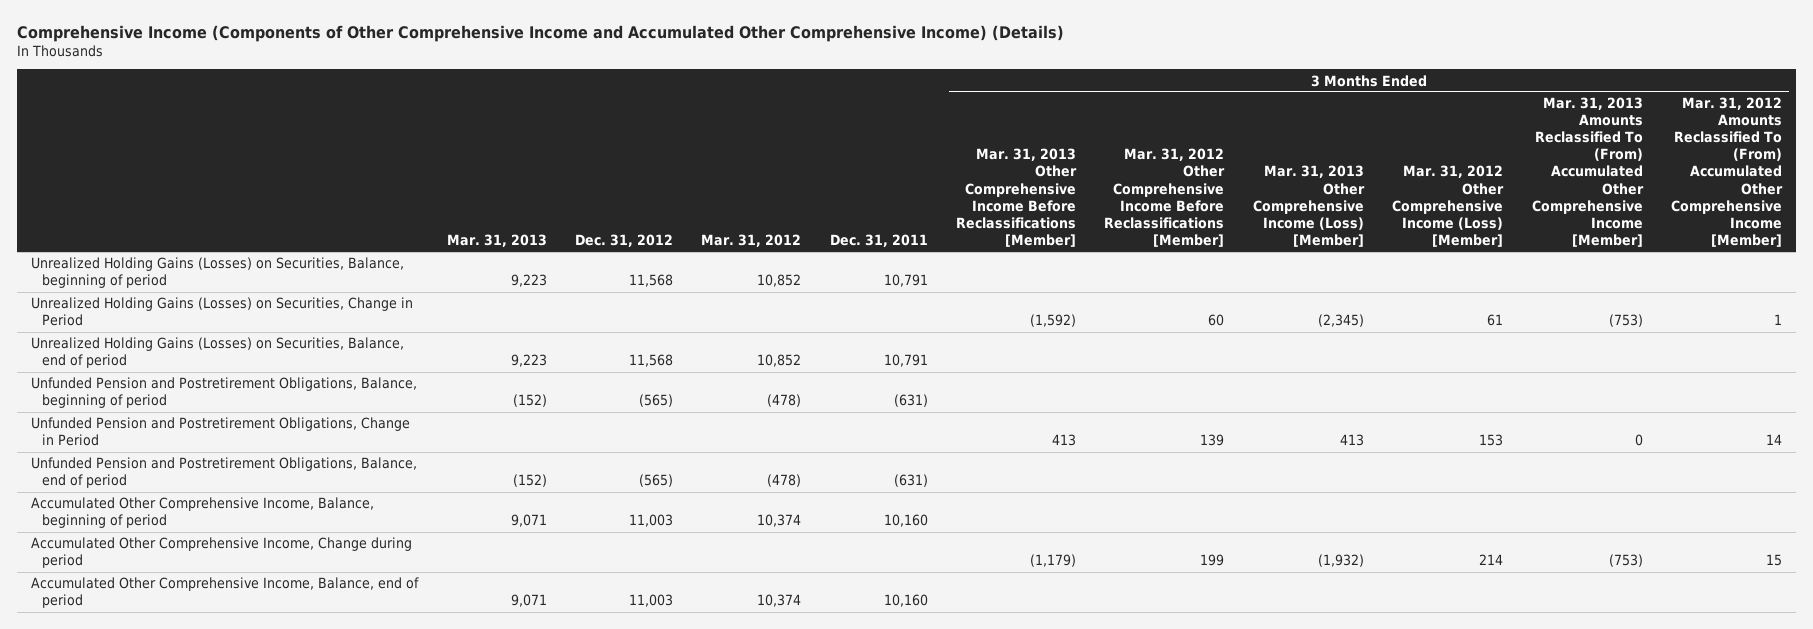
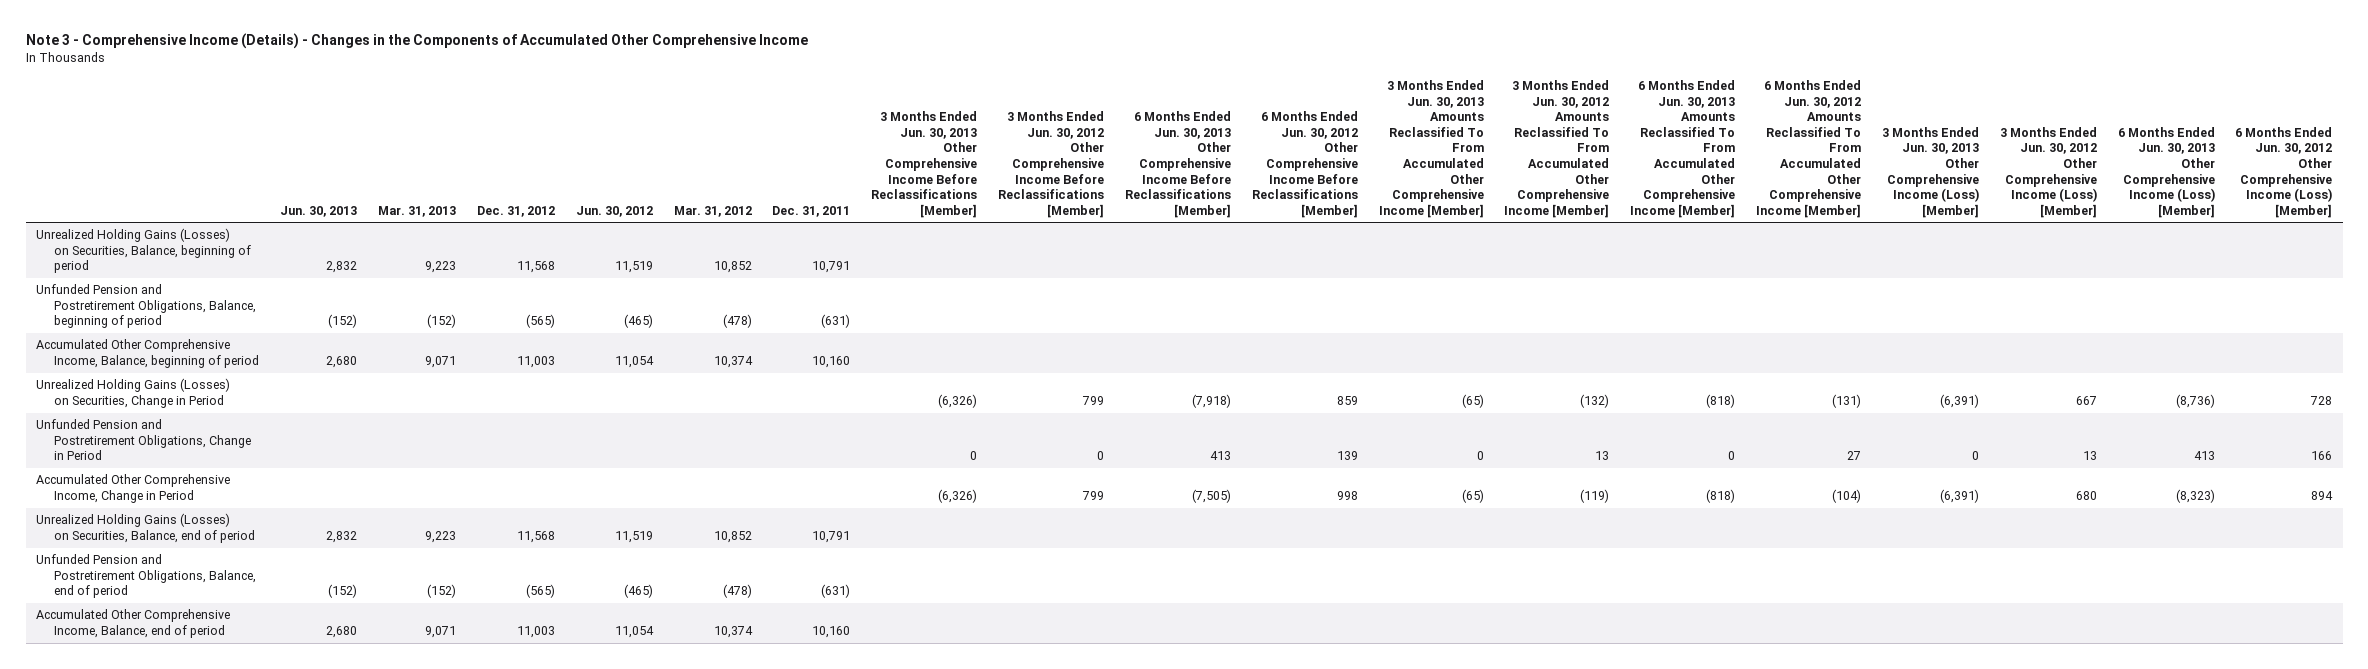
- Comprehensive Income (Components of Other Comprehensive Income and Accumulated Other Comprehensive Income) (Details)
+ Note 3 - Comprehensive Income (Details) - Changes in the Components of Accumulated Other Comprehensive Income
- | Mar. 31, 2013 | Dec. 31, 2012 | Mar. 31, 2012 | Dec. 31, 2011 | 3 Months Ended Mar. 31, 2013 Other Comprehensive Income Before Reclassifications [Member] | 3 Months Ended Mar. 31, 2012 Other Comprehensive Income Before Reclassifications [Member] | 3 Months Ended Mar. 31, 2013 Other Comprehensive Income (Loss) [Member] | 3 Months Ended Mar. 31, 2012 Other Comprehensive Income (Loss) [Member] | 3 Months Ended Mar. 31, 2013 Amounts Reclassified To (From) Accumulated Other Comprehensive Income [Member] | 3 Months Ended Mar. 31, 2012 Amounts Reclassified To (From) Accumulated Other Comprehensive Income [Member]
+ | Jun. 30, 2013 | Mar. 31, 2013 | Dec. 31, 2012 | Jun. 30, 2012 | Mar. 31, 2012 | Dec. 31, 2011 | 3 Months Ended Jun. 30, 2013 Other Comprehensive Income Before Reclassifications [Member] | 3 Months Ended Jun. 30, 2012 Other Comprehensive Income Before Reclassifications [Member] | 6 Months Ended Jun. 30, 2013 Other Comprehensive Income Before Reclassifications [Member] | 6 Months Ended Jun. 30, 2012 Other Comprehensive Income Before Reclassifications [Member] | 3 Months Ended Jun. 30, 2013 Amounts Reclassified To From Accumulated Other Comprehensive Income [Member] | 3 Months Ended Jun. 30, 2012 Amounts Reclassified To From Accumulated Other Comprehensive Income [Member] | 6 Months Ended Jun. 30, 2013 Amounts Reclassified To From Accumulated Other Comprehensive Income [Member] | 6 Months Ended Jun. 30, 2012 Amounts Reclassified To From Accumulated Other Comprehensive Income [Member] | 3 Months Ended Jun. 30, 2013 Other Comprehensive Income (Loss) [Member] | 3 Months Ended Jun. 30, 2012 Other Comprehensive Income (Loss) [Member] | 6 Months Ended Jun. 30, 2013 Other Comprehensive Income (Loss) [Member] | 6 Months Ended Jun. 30, 2012 Other Comprehensive Income (Loss) [Member]
moved up: Accumulated Other Comprehensive Income, Balance, beginning of period | 2,680 | 9,071 | 11,003 | 11,054 | 10,374 | 10,160 | | | | | | | | | | | |
moved down: Unrealized Holding Gains (Losses) on Securities, Change in Period | | | | | | | (6,326) | 799 | (7,918) | 859 | (65) | (132) | (818) | (131) | (6,391) | 667 | (8,736) | 728
+ Accumulated Other Comprehensive Income, Change in Period | | | | | | | (6,326) | 799 | (7,505) | 998 | (65) | (119) | (818) | (104) | (6,391) | 680 | (8,323) | 894
moved down: Unrealized Holding Gains (Losses) on Securities, Balance, end of period | 2,832 | 9,223 | 11,568 | 11,519 | 10,852 | 10,791 | | | | | | | | | | | |
- Accumulated Other Comprehensive Income, Change during period | | | | | (1,179) | 199 | (1,932) | 214 | (753) | 15

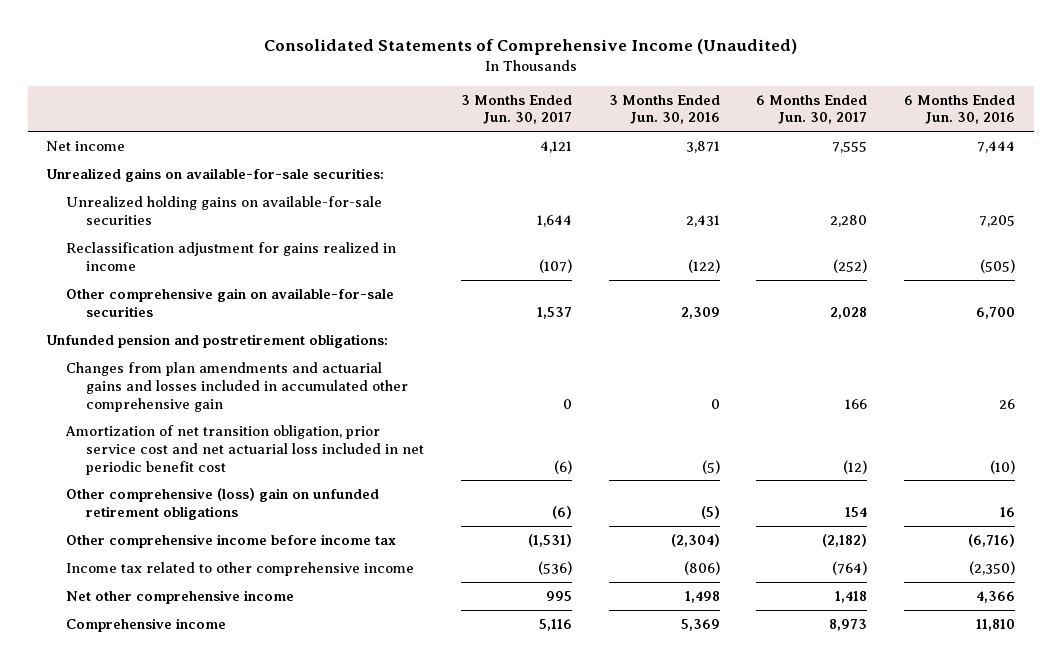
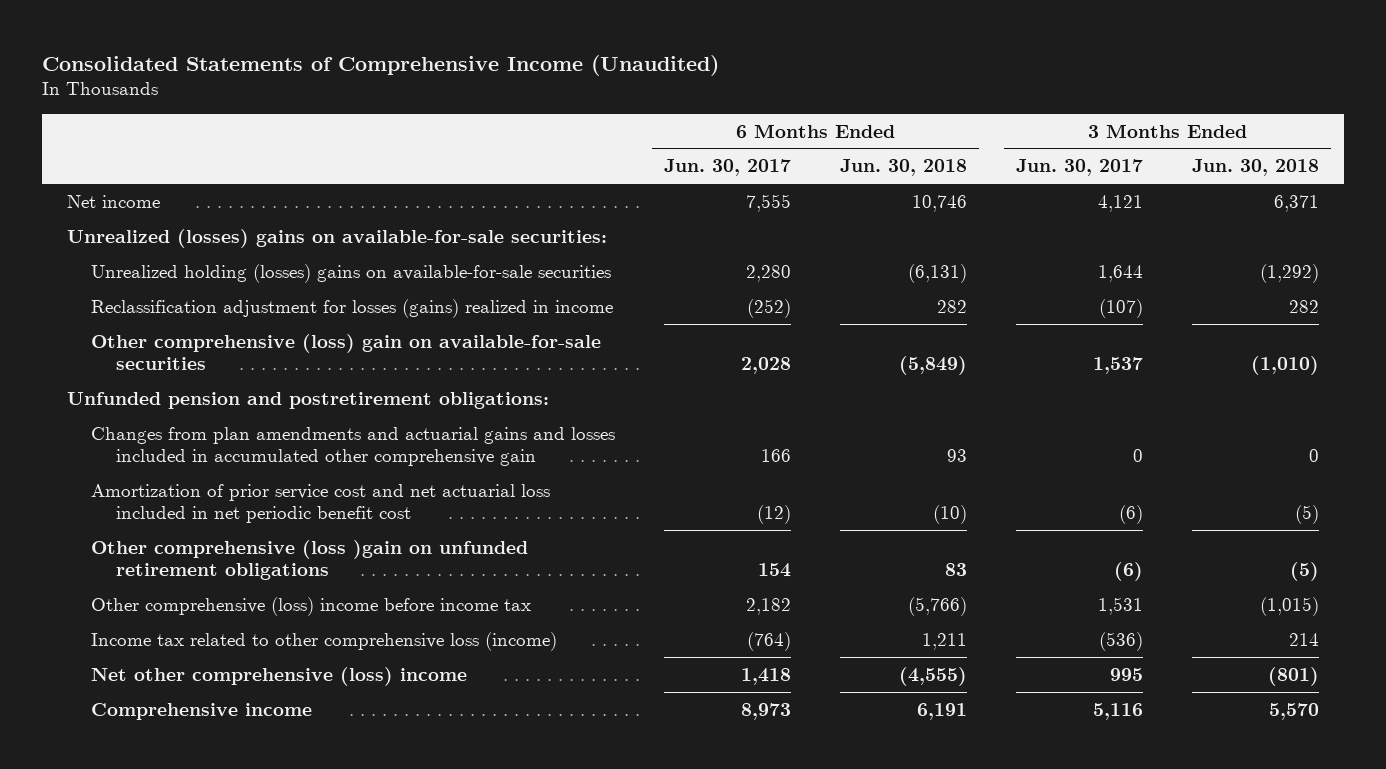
- | 3 Months Ended Jun. 30, 2017 | 3 Months Ended Jun. 30, 2016 | 6 Months Ended Jun. 30, 2017 | 6 Months Ended Jun. 30, 2016
+ | 6 Months Ended Jun. 30, 2017 | 6 Months Ended Jun. 30, 2018 | 3 Months Ended Jun. 30, 2017 | 3 Months Ended Jun. 30, 2018
- Unrealized gains on available-for-sale securities:
- Unrealized holding gains on available-for-sale securities | 1,644 | 2,431 | 2,280 | 7,205
- Reclassification adjustment for gains realized in income | (107) | (122) | (252) | (505)
- Other comprehensive gain on available-for-sale securities | 1,537 | 2,309 | 2,028 | 6,700
+ Unrealized (losses) gains on available-for-sale securities:
+ Unrealized holding (losses) gains on available-for-sale securities | 2,280 | (6,131) | 1,644 | (1,292)
+ Reclassification adjustment for losses (gains) realized in income | (252) | 282 | (107) | 282
+ Other comprehensive (loss) gain on available-for-sale securities | 2,028 | (5,849) | 1,537 | (1,010)
- Amortization of net transition obligation, prior service cost and net actuarial loss included in net periodic benefit cost | (6) | (5) | (12) | (10)
- Other comprehensive (loss) gain on unfunded retirement obligations | (6) | (5) | 154 | 16
- Other comprehensive income before income tax | (1,531) | (2,304) | (2,182) | (6,716)
- Income tax related to other comprehensive income | (536) | (806) | (764) | (2,350)
- Net other comprehensive income | 995 | 1,498 | 1,418 | 4,366
+ Amortization of prior service cost and net actuarial loss included in net periodic benefit cost | (12) | (10) | (6) | (5)
+ Other comprehensive (loss )gain on unfunded retirement obligations | 154 | 83 | (6) | (5)
+ Other comprehensive (loss) income before income tax | 2,182 | (5,766) | 1,531 | (1,015)
+ Income tax related to other comprehensive loss (income) | (764) | 1,211 | (536) | 214
+ Net other comprehensive (loss) income | 1,418 | (4,555) | 995 | (801)

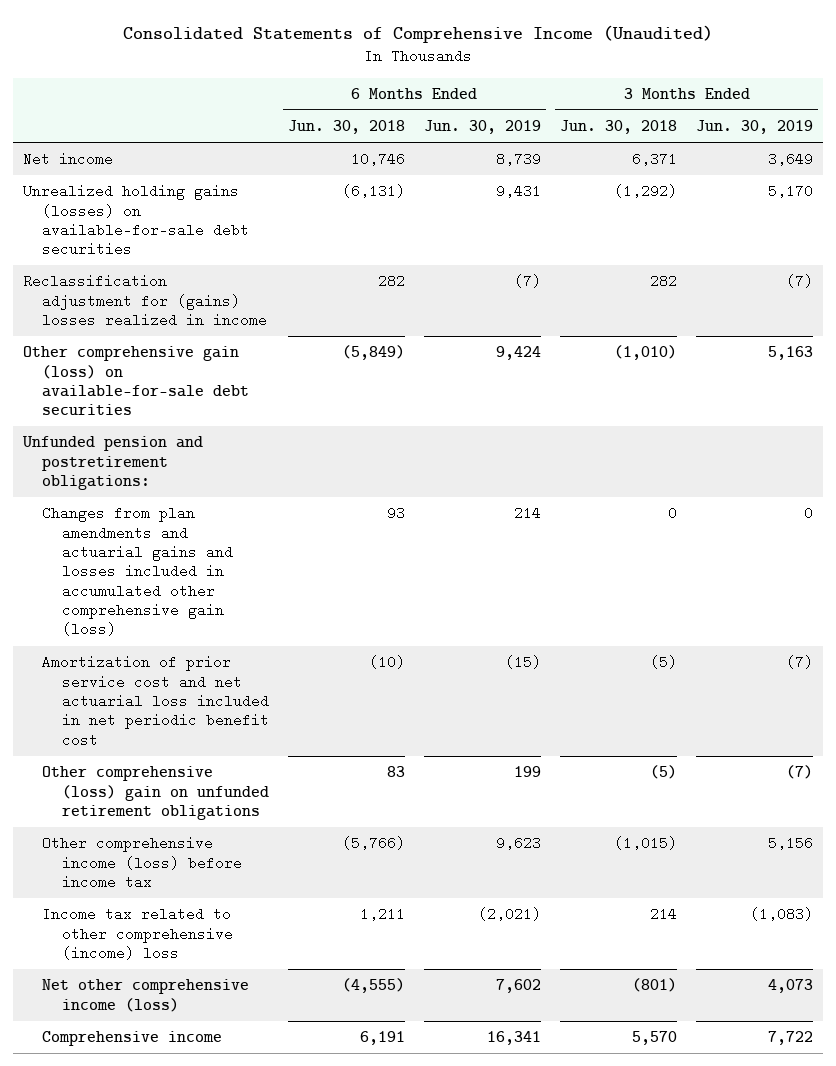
- | 6 Months Ended Jun. 30, 2017 | 6 Months Ended Jun. 30, 2018 | 3 Months Ended Jun. 30, 2017 | 3 Months Ended Jun. 30, 2018
+ | 6 Months Ended Jun. 30, 2018 | 6 Months Ended Jun. 30, 2019 | 3 Months Ended Jun. 30, 2018 | 3 Months Ended Jun. 30, 2019
- Unrealized (losses) gains on available-for-sale securities:
- Unrealized holding (losses) gains on available-for-sale securities | 2,280 | (6,131) | 1,644 | (1,292)
- Reclassification adjustment for losses (gains) realized in income | (252) | 282 | (107) | 282
- Other comprehensive (loss) gain on available-for-sale securities | 2,028 | (5,849) | 1,537 | (1,010)
+ Unrealized holding gains (losses) on available-for-sale debt securities | (6,131) | 9,431 | (1,292) | 5,170
+ Reclassification adjustment for (gains) losses realized in income | 282 | (7) | 282 | (7)
+ Other comprehensive gain (loss) on available-for-sale debt securities | (5,849) | 9,424 | (1,010) | 5,163
- Changes from plan amendments and actuarial gains and losses included in accumulated other comprehensive gain | 166 | 93 | 0 | 0
+ Changes from plan amendments and actuarial gains and losses included in accumulated other comprehensive gain (loss) | 93 | 214 | 0 | 0
- Other comprehensive (loss )gain on unfunded retirement obligations | 154 | 83 | (6) | (5)
- Other comprehensive (loss) income before income tax | 2,182 | (5,766) | 1,531 | (1,015)
- Income tax related to other comprehensive loss (income) | (764) | 1,211 | (536) | 214
- Net other comprehensive (loss) income | 1,418 | (4,555) | 995 | (801)
+ Other comprehensive (loss) gain on unfunded retirement obligations | 83 | 199 | (5) | (7)
+ Other comprehensive income (loss) before income tax | (5,766) | 9,623 | (1,015) | 5,156
+ Income tax related to other comprehensive (income) loss | 1,211 | (2,021) | 214 | (1,083)
+ Net other comprehensive income (loss) | (4,555) | 7,602 | (801) | 4,073

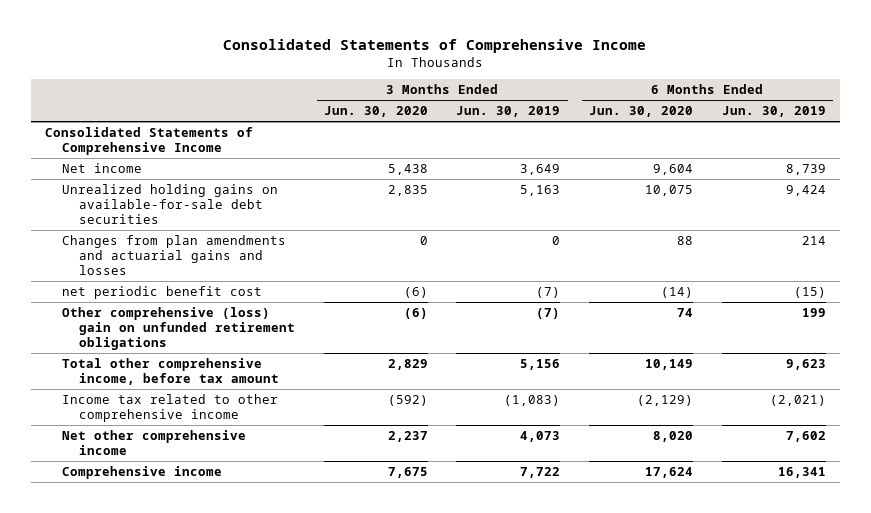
- Consolidated Statements of Comprehensive Income (Unaudited)
+ Consolidated Statements of Comprehensive Income
- | 6 Months Ended Jun. 30, 2018 | 6 Months Ended Jun. 30, 2019 | 3 Months Ended Jun. 30, 2018 | 3 Months Ended Jun. 30, 2019
+ | 3 Months Ended Jun. 30, 2020 | 3 Months Ended Jun. 30, 2019 | 6 Months Ended Jun. 30, 2020 | 6 Months Ended Jun. 30, 2019
+ Consolidated Statements of Comprehensive Income
- Unrealized holding gains (losses) on available-for-sale debt securities | (6,131) | 9,431 | (1,292) | 5,170
- Reclassification adjustment for (gains) losses realized in income | 282 | (7) | 282 | (7)
- Other comprehensive gain (loss) on available-for-sale debt securities | (5,849) | 9,424 | (1,010) | 5,163
- Unfunded pension and postretirement obligations:
- Changes from plan amendments and actuarial gains and losses included in accumulated other comprehensive gain (loss) | 93 | 214 | 0 | 0
- Amortization of prior service cost and net actuarial loss included in net periodic benefit cost | (10) | (15) | (5) | (7)
+ Unrealized holding gains on available-for-sale debt securities | 2,835 | 5,163 | 10,075 | 9,424
+ Changes from plan amendments and actuarial gains and losses | 0 | 0 | 88 | 214
+ net periodic benefit cost | (6) | (7) | (14) | (15)
- Other comprehensive income (loss) before income tax | (5,766) | 9,623 | (1,015) | 5,156
- Income tax related to other comprehensive (income) loss | 1,211 | (2,021) | 214 | (1,083)
- Net other comprehensive income (loss) | (4,555) | 7,602 | (801) | 4,073
+ Total other comprehensive income, before tax amount | 2,829 | 5,156 | 10,149 | 9,623
+ Income tax related to other comprehensive income | (592) | (1,083) | (2,129) | (2,021)
+ Net other comprehensive income | 2,237 | 4,073 | 8,020 | 7,602

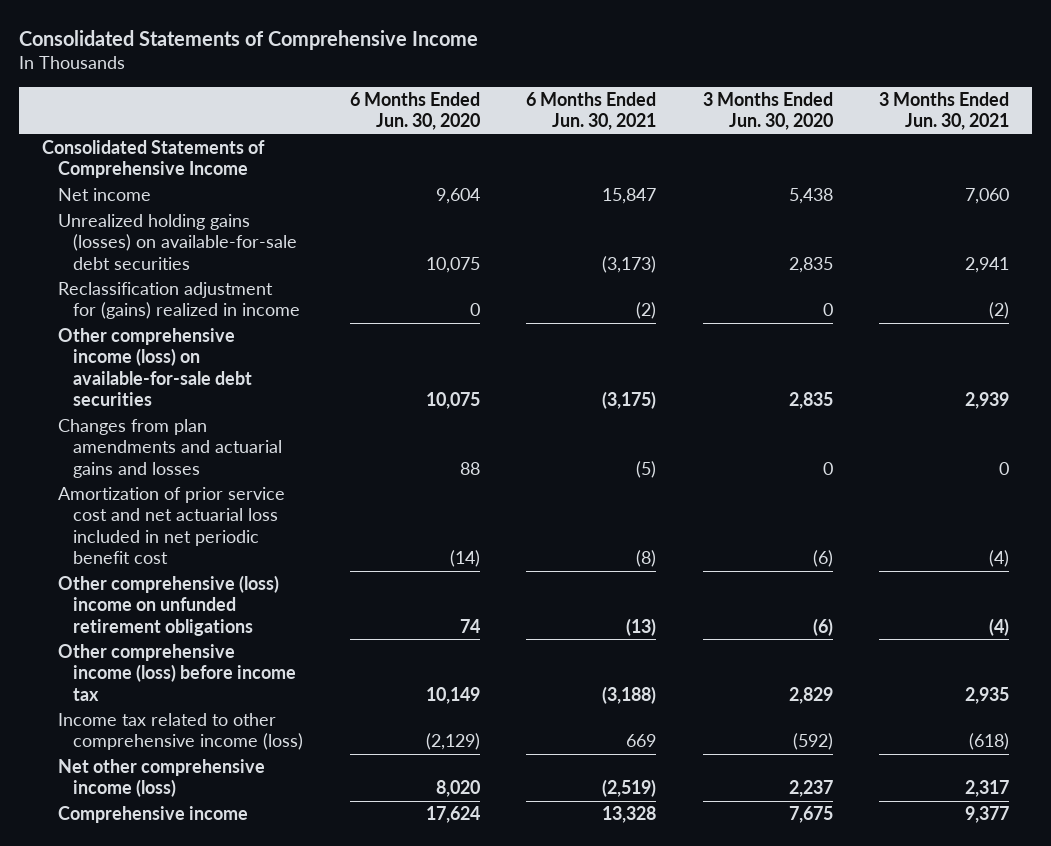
- | 3 Months Ended Jun. 30, 2020 | 3 Months Ended Jun. 30, 2019 | 6 Months Ended Jun. 30, 2020 | 6 Months Ended Jun. 30, 2019
+ | 6 Months Ended Jun. 30, 2020 | 6 Months Ended Jun. 30, 2021 | 3 Months Ended Jun. 30, 2020 | 3 Months Ended Jun. 30, 2021
- Unrealized holding gains on available-for-sale debt securities | 2,835 | 5,163 | 10,075 | 9,424
+ Unrealized holding gains (losses) on available-for-sale debt securities | 10,075 | (3,173) | 2,835 | 2,941
+ Reclassification adjustment for (gains) realized in income | 0 | (2) | 0 | (2)
+ Other comprehensive income (loss) on available-for-sale debt securities | 10,075 | (3,175) | 2,835 | 2,939
- net periodic benefit cost | (6) | (7) | (14) | (15)
- Other comprehensive (loss) gain on unfunded retirement obligations | (6) | (7) | 74 | 199
- Total other comprehensive income, before tax amount | 2,829 | 5,156 | 10,149 | 9,623
- Income tax related to other comprehensive income | (592) | (1,083) | (2,129) | (2,021)
- Net other comprehensive income | 2,237 | 4,073 | 8,020 | 7,602
+ Amortization of prior service cost and net actuarial loss included in net periodic benefit cost | (14) | (8) | (6) | (4)
+ Other comprehensive (loss) income on unfunded retirement obligations | 74 | (13) | (6) | (4)
+ Other comprehensive income (loss) before income tax | 10,149 | (3,188) | 2,829 | 2,935
+ Income tax related to other comprehensive income (loss) | (2,129) | 669 | (592) | (618)
+ Net other comprehensive income (loss) | 8,020 | (2,519) | 2,237 | 2,317

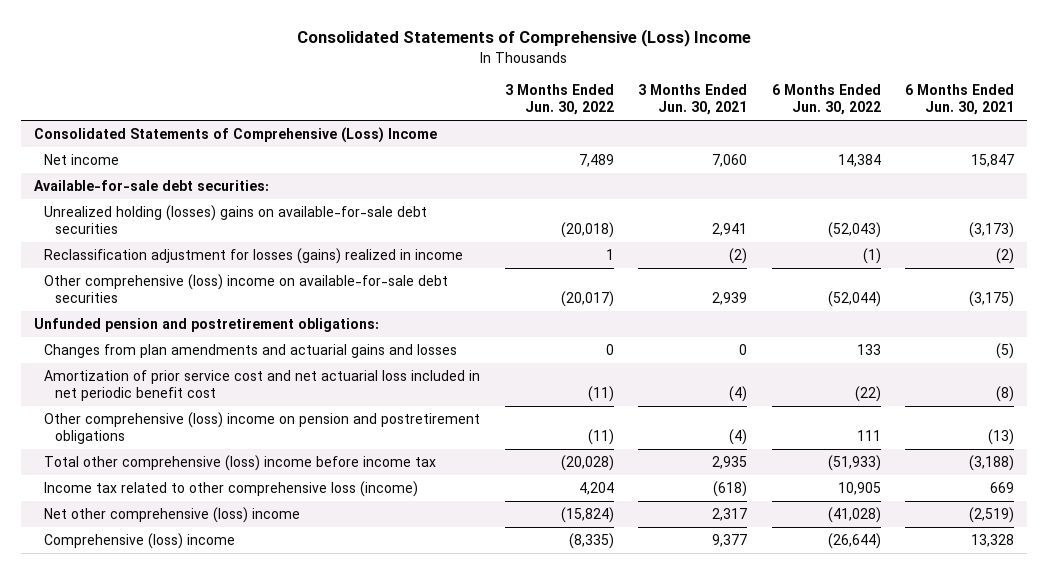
- Consolidated Statements of Comprehensive Income
+ Consolidated Statements of Comprehensive (Loss) Income
- | 6 Months Ended Jun. 30, 2020 | 6 Months Ended Jun. 30, 2021 | 3 Months Ended Jun. 30, 2020 | 3 Months Ended Jun. 30, 2021
+ | 3 Months Ended Jun. 30, 2022 | 3 Months Ended Jun. 30, 2021 | 6 Months Ended Jun. 30, 2022 | 6 Months Ended Jun. 30, 2021
- Consolidated Statements of Comprehensive Income
+ Consolidated Statements of Comprehensive (Loss) Income
- Unrealized holding gains (losses) on available-for-sale debt securities | 10,075 | (3,173) | 2,835 | 2,941
- Reclassification adjustment for (gains) realized in income | 0 | (2) | 0 | (2)
- Other comprehensive income (loss) on available-for-sale debt securities | 10,075 | (3,175) | 2,835 | 2,939
+ Available-for-sale debt securities:
+ Unrealized holding (losses) gains on available-for-sale debt securities | (20,018) | 2,941 | (52,043) | (3,173)
+ Reclassification adjustment for losses (gains) realized in income | 1 | (2) | (1) | (2)
+ Other comprehensive (loss) income on available-for-sale debt securities | (20,017) | 2,939 | (52,044) | (3,175)
+ Unfunded pension and postretirement obligations:
- Other comprehensive (loss) income on unfunded retirement obligations | 74 | (13) | (6) | (4)
- Other comprehensive income (loss) before income tax | 10,149 | (3,188) | 2,829 | 2,935
- Income tax related to other comprehensive income (loss) | (2,129) | 669 | (592) | (618)
- Net other comprehensive income (loss) | 8,020 | (2,519) | 2,237 | 2,317
- Comprehensive income | 17,624 | 13,328 | 7,675 | 9,377
+ Other comprehensive (loss) income on pension and postretirement obligations | (11) | (4) | 111 | (13)
+ Total other comprehensive (loss) income before income tax | (20,028) | 2,935 | (51,933) | (3,188)
+ Income tax related to other comprehensive loss (income) | 4,204 | (618) | 10,905 | 669
+ Net other comprehensive (loss) income | (15,824) | 2,317 | (41,028) | (2,519)
+ Comprehensive (loss) income | (8,335) | 9,377 | (26,644) | 13,328

